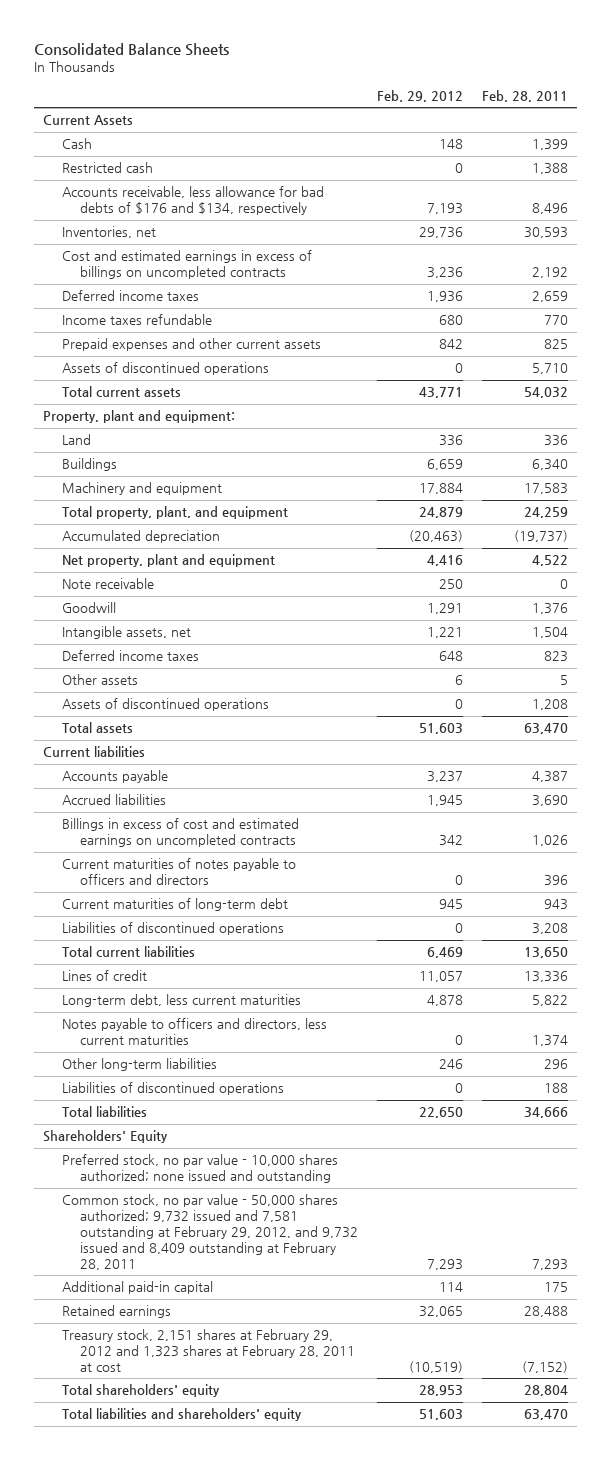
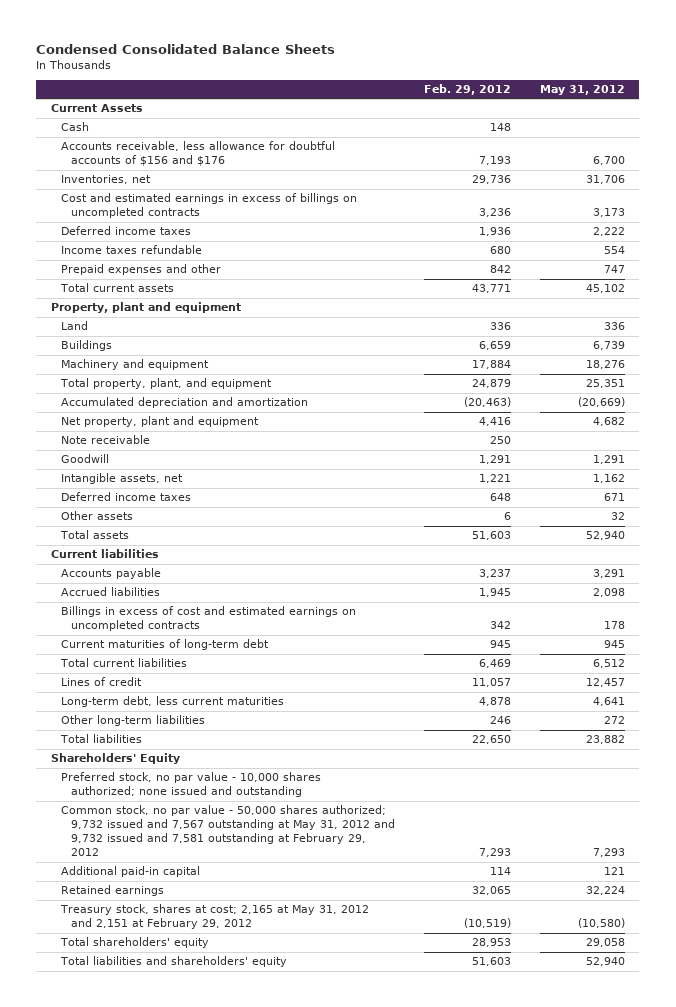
- Consolidated Balance Sheets
+ Condensed Consolidated Balance Sheets
- | Feb. 29, 2012 | Feb. 28, 2011
+ | Feb. 29, 2012 | May 31, 2012
- Restricted cash | 0 | 1,388
- Accounts receivable, less allowance for bad debts of $176 and $134, respectively | 7,193 | 8,496
+ Accounts receivable, less allowance for doubtful accounts of $156 and $176 | 7,193 | 6,700
- Prepaid expenses and other current assets | 842 | 825
- Assets of discontinued operations | 0 | 5,710
+ Prepaid expenses and other | 842 | 747
- Property, plant and equipment:
+ Property, plant and equipment
- Accumulated depreciation | (20,463) | (19,737)
+ Accumulated depreciation and amortization | (20,463) | (20,669)
- Assets of discontinued operations | 0 | 1,208
- Current maturities of notes payable to officers and directors | 0 | 396
- Liabilities of discontinued operations | 0 | 3,208
- Notes payable to officers and directors, less current maturities | 0 | 1,374
- Liabilities of discontinued operations | 0 | 188
- Common stock, no par value - 50,000 shares authorized; 9,732 issued and 7,581 outstanding at February 29, 2012, and 9,732 issued and 8,409 outstanding at February 28, 2011 | 7,293 | 7,293
+ Common stock, no par value - 50,000 shares authorized; 9,732 issued and 7,567 outstanding at May 31, 2012 and 9,732 issued and 7,581 outstanding at February 29, 2012 | 7,293 | 7,293
- Treasury stock, 2,151 shares at February 29, 2012 and 1,323 shares at February 28, 2011 at cost | (10,519) | (7,152)
+ Treasury stock, shares at cost; 2,165 at May 31, 2012 and 2,151 at February 29, 2012 | (10,519) | (10,580)

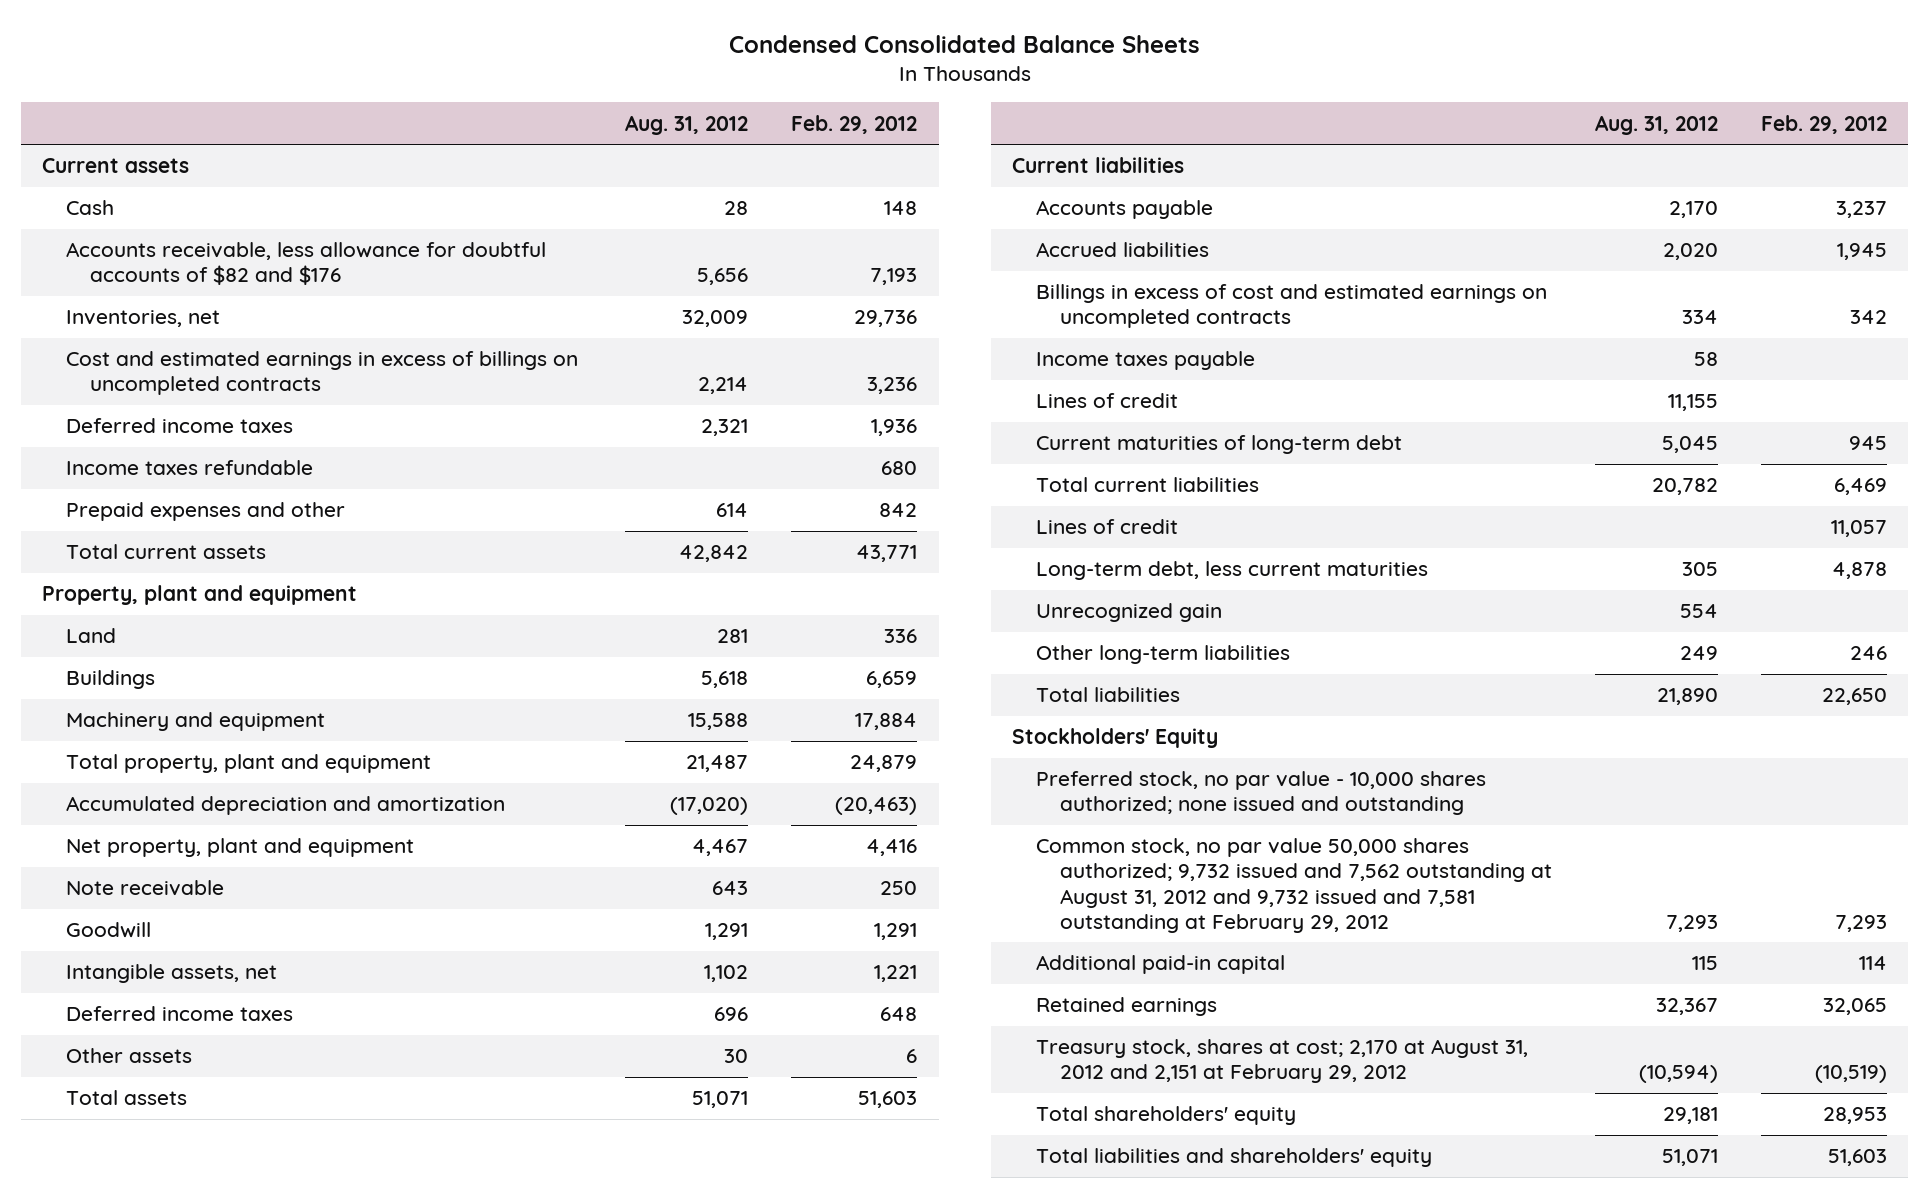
- | Feb. 29, 2012 | May 31, 2012
+ | Aug. 31, 2012 | Feb. 29, 2012
- Current Assets
+ Current assets
- Accounts receivable, less allowance for doubtful accounts of $156 and $176 | 7,193 | 6,700
+ Accounts receivable, less allowance for doubtful accounts of $82 and $176 | 5,656 | 7,193
- Total property, plant, and equipment | 24,879 | 25,351
+ Total property, plant and equipment | 21,487 | 24,879
+ Income taxes payable | 58 |
+ Lines of credit | 11,155 |
+ Unrecognized gain | 554 |
- Shareholders' Equity
+ Stockholders' Equity
- Common stock, no par value - 50,000 shares authorized; 9,732 issued and 7,567 outstanding at May 31, 2012 and 9,732 issued and 7,581 outstanding at February 29, 2012 | 7,293 | 7,293
+ Common stock, no par value 50,000 shares authorized; 9,732 issued and 7,562 outstanding at August 31, 2012 and 9,732 issued and 7,581 outstanding at February 29, 2012 | 7,293 | 7,293
- Treasury stock, shares at cost; 2,165 at May 31, 2012 and 2,151 at February 29, 2012 | (10,519) | (10,580)
+ Treasury stock, shares at cost; 2,170 at August 31, 2012 and 2,151 at February 29, 2012 | (10,594) | (10,519)

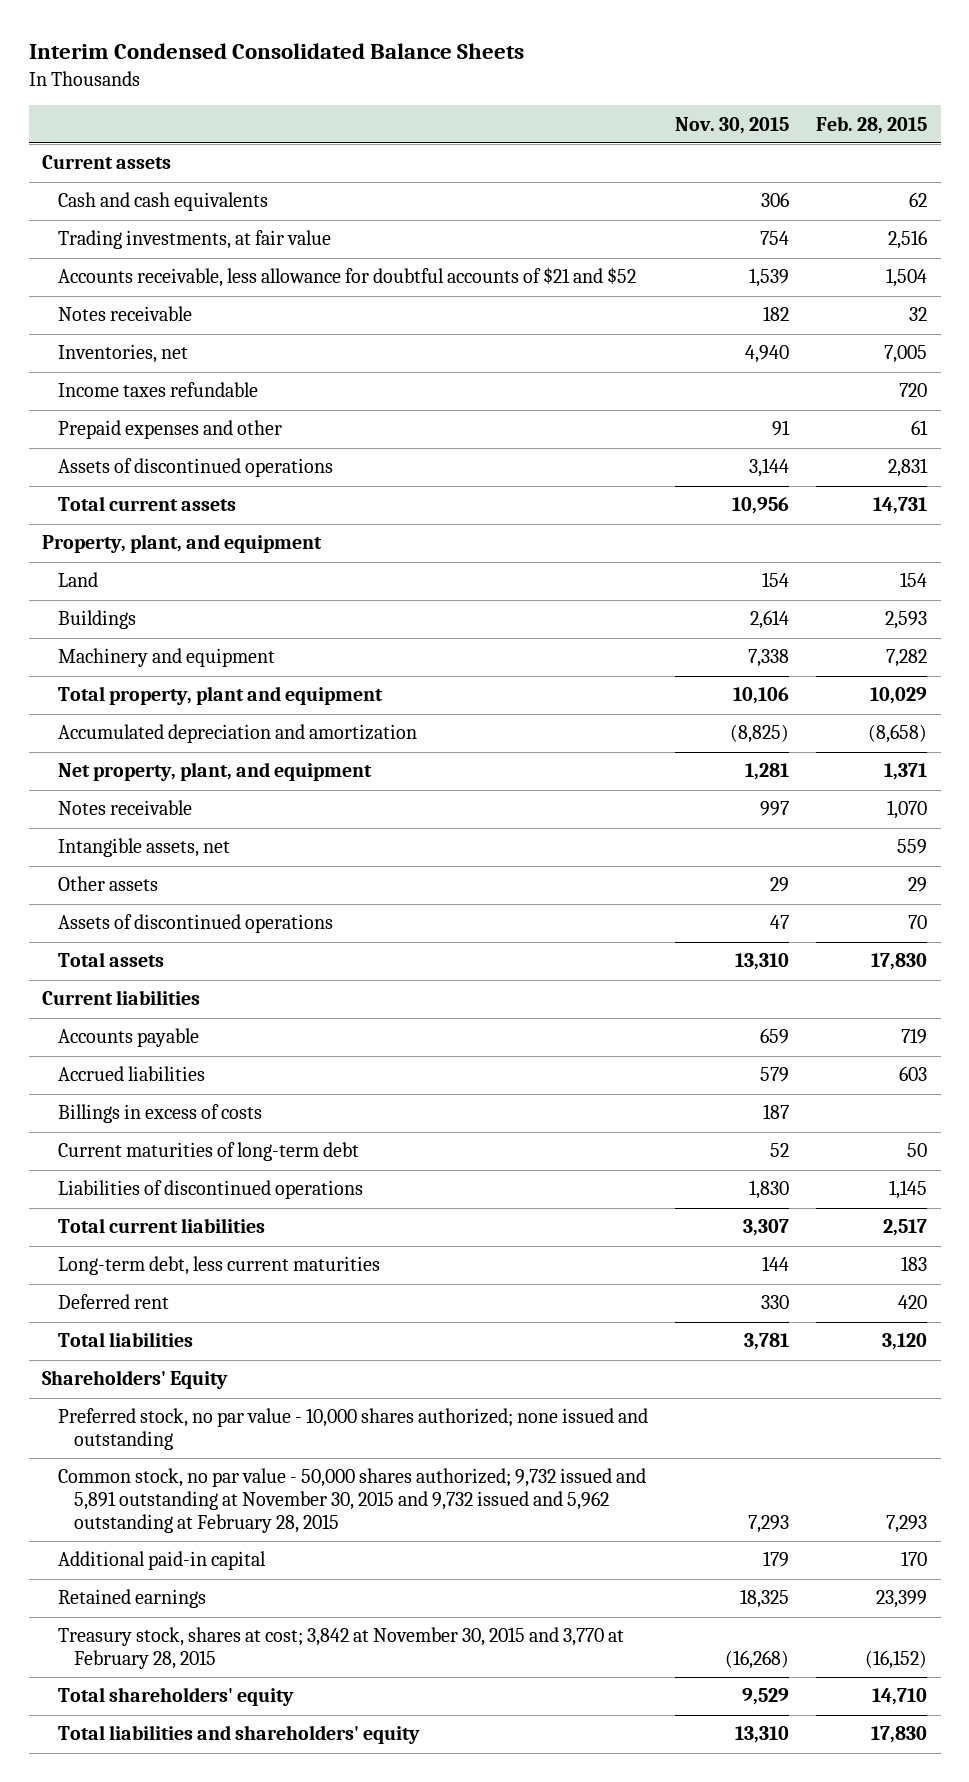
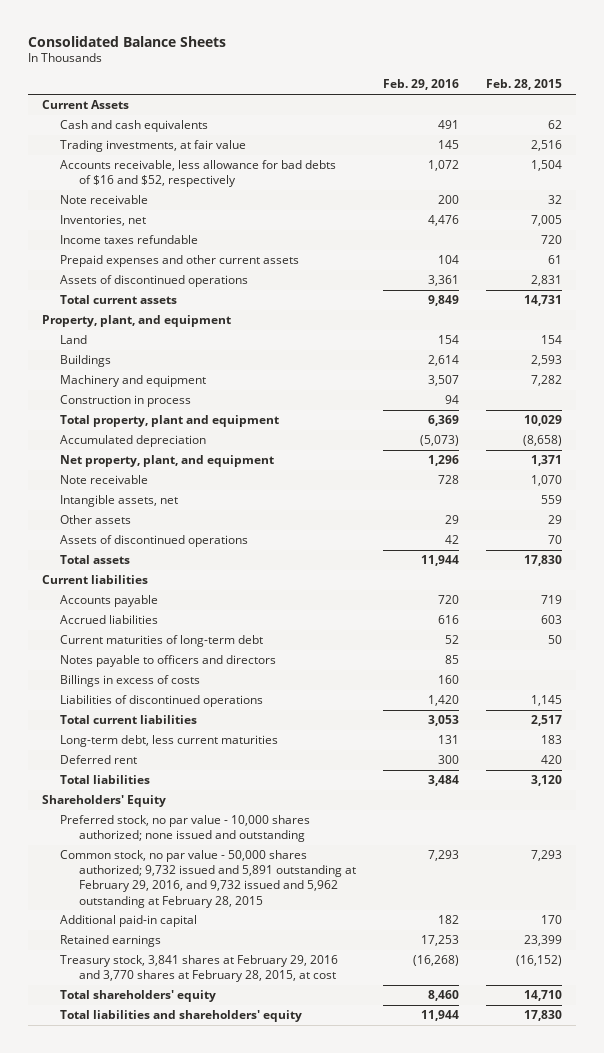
- Interim Condensed Consolidated Balance Sheets
+ Consolidated Balance Sheets
- | Nov. 30, 2015 | Feb. 28, 2015
+ | Feb. 29, 2016 | Feb. 28, 2015
- Current assets
+ Current Assets
- Accounts receivable, less allowance for doubtful accounts of $21 and $52 | 1,539 | 1,504
- Notes receivable | 182 | 32
+ Accounts receivable, less allowance for bad debts of $16 and $52, respectively | 1,072 | 1,504
+ Note receivable | 200 | 32
- Prepaid expenses and other | 91 | 61
+ Prepaid expenses and other current assets | 104 | 61
+ Construction in process | 94 |
- Accumulated depreciation and amortization | (8,825) | (8,658)
+ Accumulated depreciation | (5,073) | (8,658)
- Notes receivable | 997 | 1,070
+ Note receivable | 728 | 1,070
+ Notes payable to officers and directors | 85 |
moved down: Billings in excess of costs | 160 |
- Common stock, no par value - 50,000 shares authorized; 9,732 issued and 5,891 outstanding at November 30, 2015 and 9,732 issued and 5,962 outstanding at February 28, 2015 | 7,293 | 7,293
+ Common stock, no par value - 50,000 shares authorized; 9,732 issued and 5,891 outstanding at February 29, 2016, and 9,732 issued and 5,962 outstanding at February 28, 2015 | 7,293 | 7,293
- Treasury stock, shares at cost; 3,842 at November 30, 2015 and 3,770 at February 28, 2015 | (16,268) | (16,152)
+ Treasury stock, 3,841 shares at February 29, 2016 and 3,770 shares at February 28, 2015, at cost | (16,268) | (16,152)

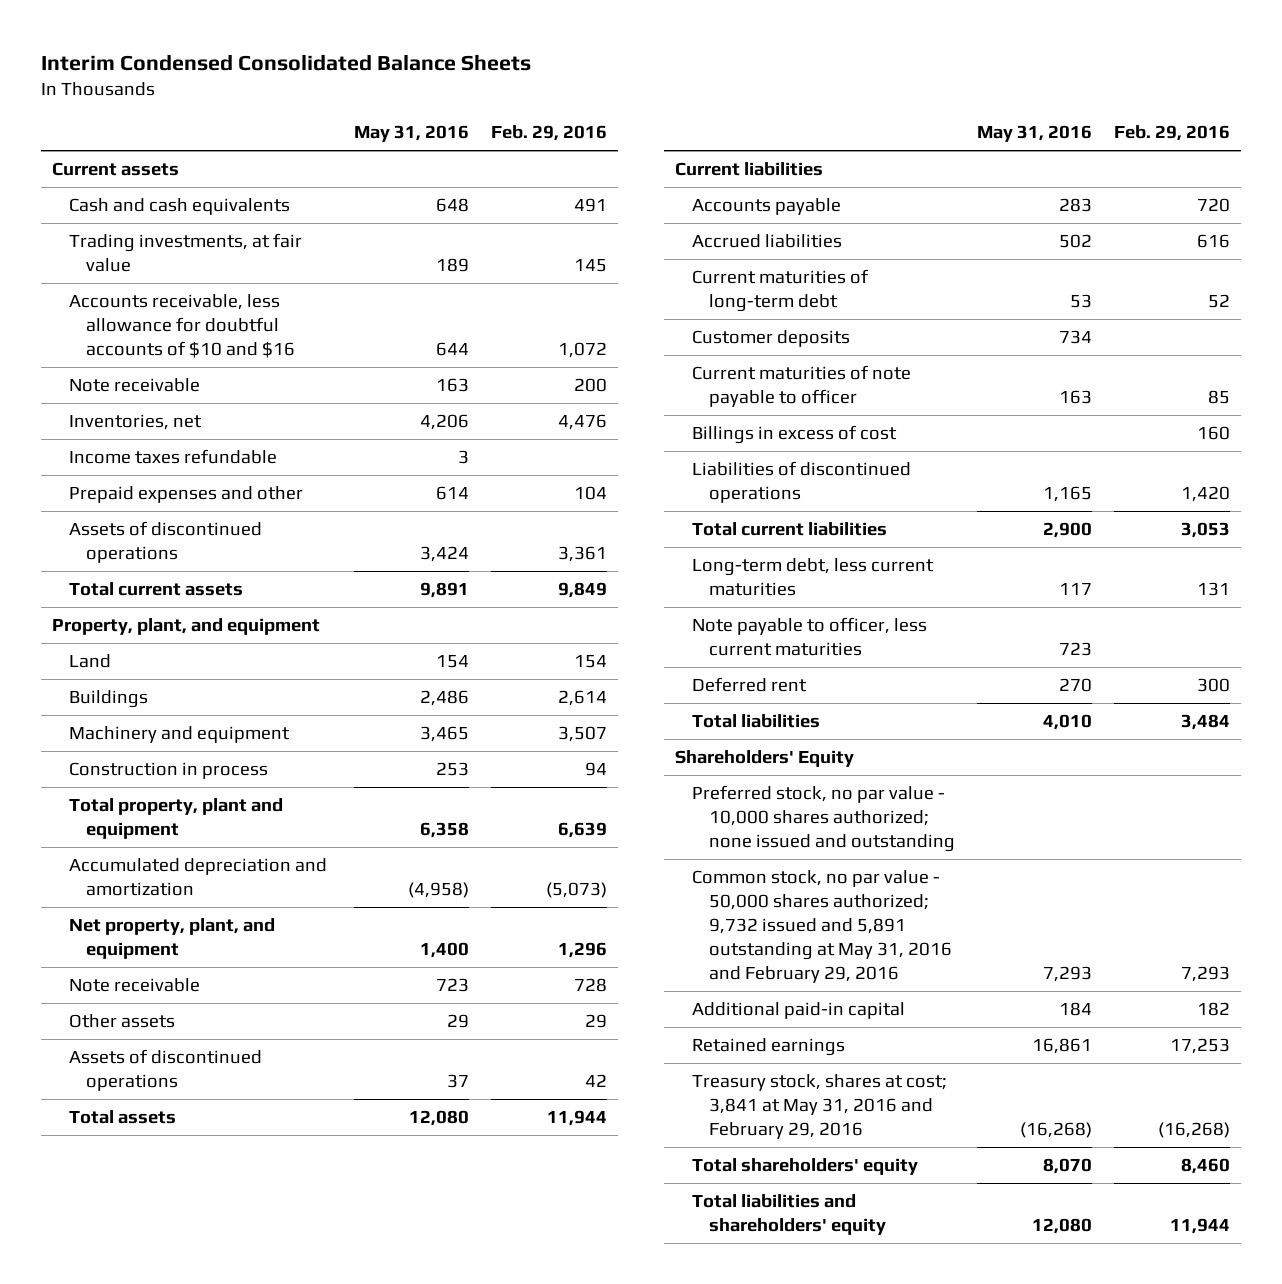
- Consolidated Balance Sheets
+ Interim Condensed Consolidated Balance Sheets
- | Feb. 29, 2016 | Feb. 28, 2015
+ | May 31, 2016 | Feb. 29, 2016
- Current Assets
+ Current assets
- Accounts receivable, less allowance for bad debts of $16 and $52, respectively | 1,072 | 1,504
+ Accounts receivable, less allowance for doubtful accounts of $10 and $16 | 644 | 1,072
- Prepaid expenses and other current assets | 104 | 61
+ Prepaid expenses and other | 614 | 104
- Total property, plant and equipment | 6,369 | 10,029
- Accumulated depreciation | (5,073) | (8,658)
+ Total property, plant and equipment | 6,358 | 6,639
+ Accumulated depreciation and amortization | (4,958) | (5,073)
- Intangible assets, net | | 559
- Notes payable to officers and directors | 85 |
- Billings in excess of costs | 160 |
+ Customer deposits | 734 |
+ Current maturities of note payable to officer | 163 | 85
+ Billings in excess of cost | | 160
+ Note payable to officer, less current maturities | 723 |
- Common stock, no par value - 50,000 shares authorized; 9,732 issued and 5,891 outstanding at February 29, 2016, and 9,732 issued and 5,962 outstanding at February 28, 2015 | 7,293 | 7,293
+ Common stock, no par value - 50,000 shares authorized; 9,732 issued and 5,891 outstanding at May 31, 2016 and February 29, 2016 | 7,293 | 7,293
- Treasury stock, 3,841 shares at February 29, 2016 and 3,770 shares at February 28, 2015, at cost | (16,268) | (16,152)
+ Treasury stock, shares at cost; 3,841 at May 31, 2016 and February 29, 2016 | (16,268) | (16,268)

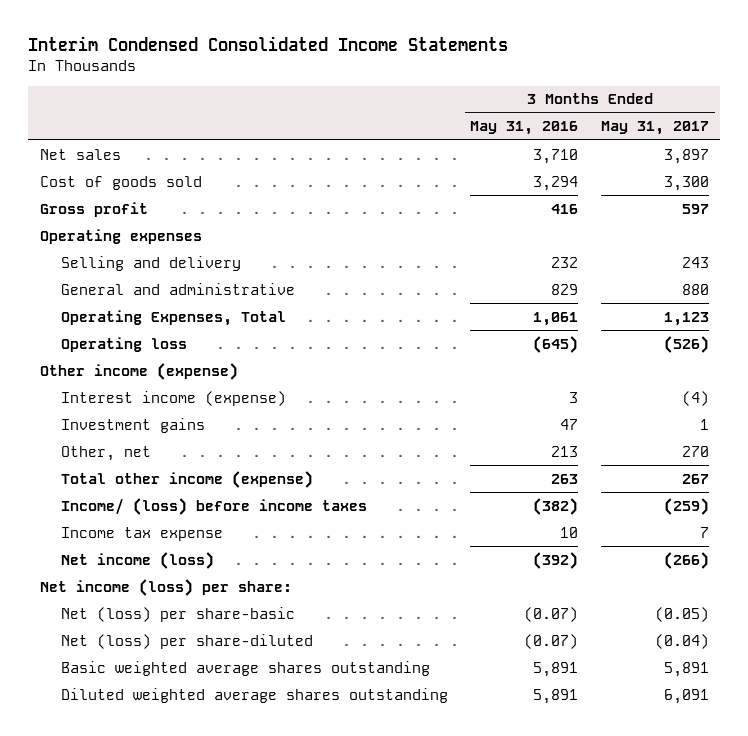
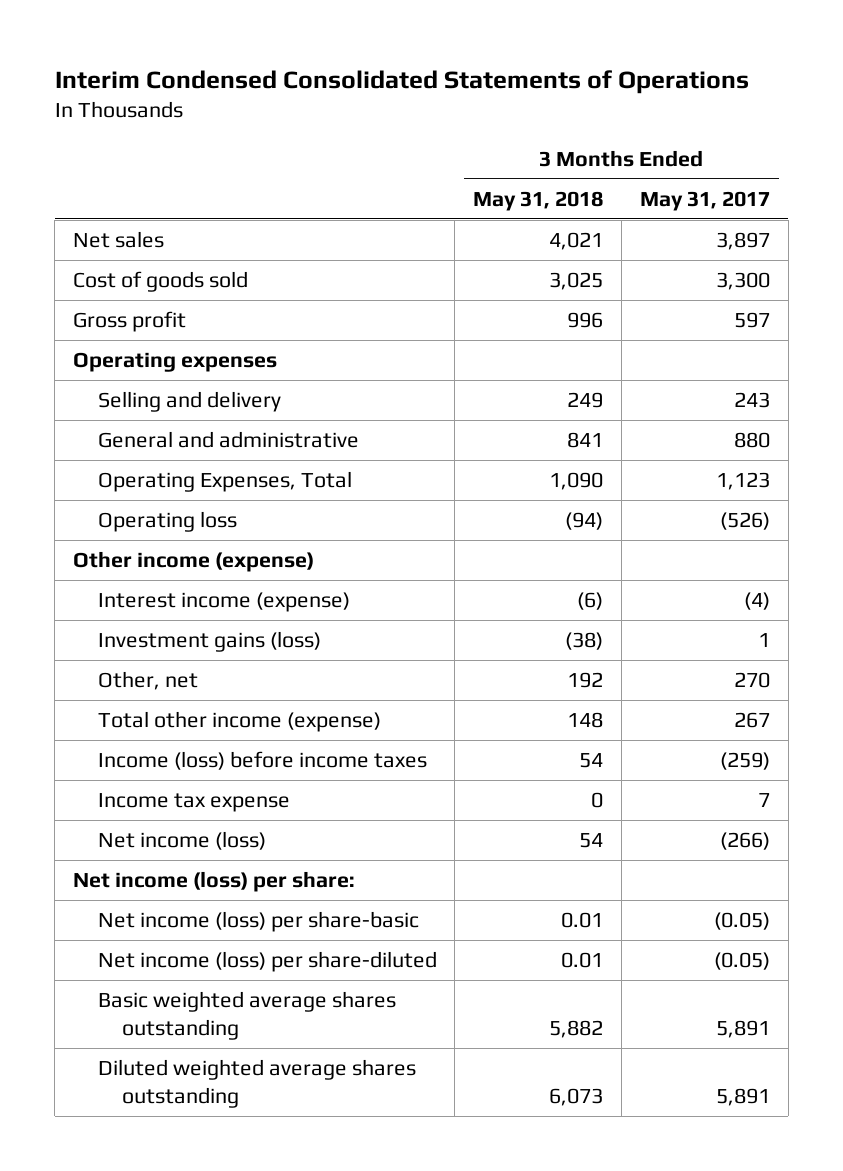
- Interim Condensed Consolidated Income Statements
+ Interim Condensed Consolidated Statements of Operations
- | 3 Months Ended May 31, 2016 | 3 Months Ended May 31, 2017
+ | 3 Months Ended May 31, 2018 | 3 Months Ended May 31, 2017
- Investment gains | 47 | 1
+ Investment gains (loss) | (38) | 1
- Income/ (loss) before income taxes | (382) | (259)
+ Income (loss) before income taxes | 54 | (259)
- Net (loss) per share-basic | (0.07) | (0.05)
- Net (loss) per share-diluted | (0.07) | (0.04)
+ Net income (loss) per share-basic | 0.01 | (0.05)
+ Net income (loss) per share-diluted | 0.01 | (0.05)
- Diluted weighted average shares outstanding | 5,891 | 6,091
+ Diluted weighted average shares outstanding | 6,073 | 5,891

